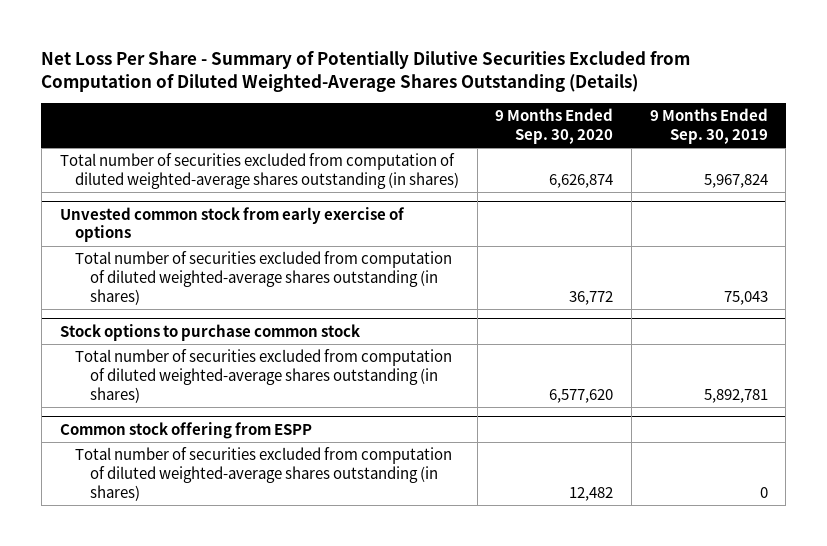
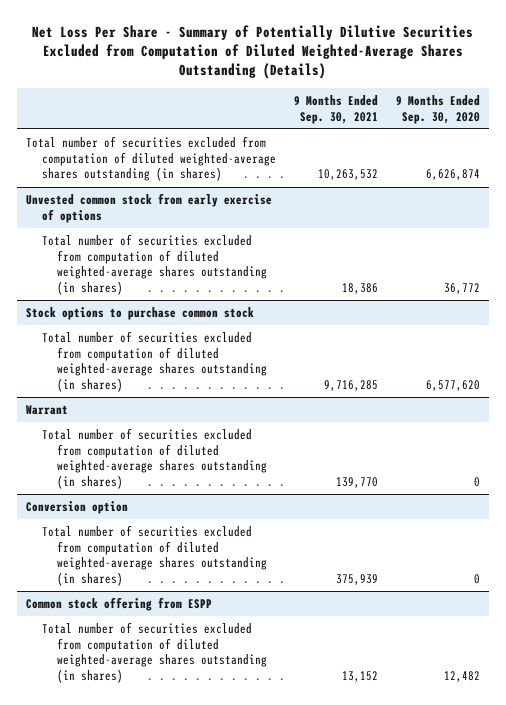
- | 9 Months Ended Sep. 30, 2020 | 9 Months Ended Sep. 30, 2019
+ | 9 Months Ended Sep. 30, 2021 | 9 Months Ended Sep. 30, 2020
+ Warrant
+ Total number of securities excluded from computation of diluted weighted-average shares outstanding (in shares) | 139,770 | 0
+ Conversion option
+ Total number of securities excluded from computation of diluted weighted-average shares outstanding (in shares) | 375,939 | 0

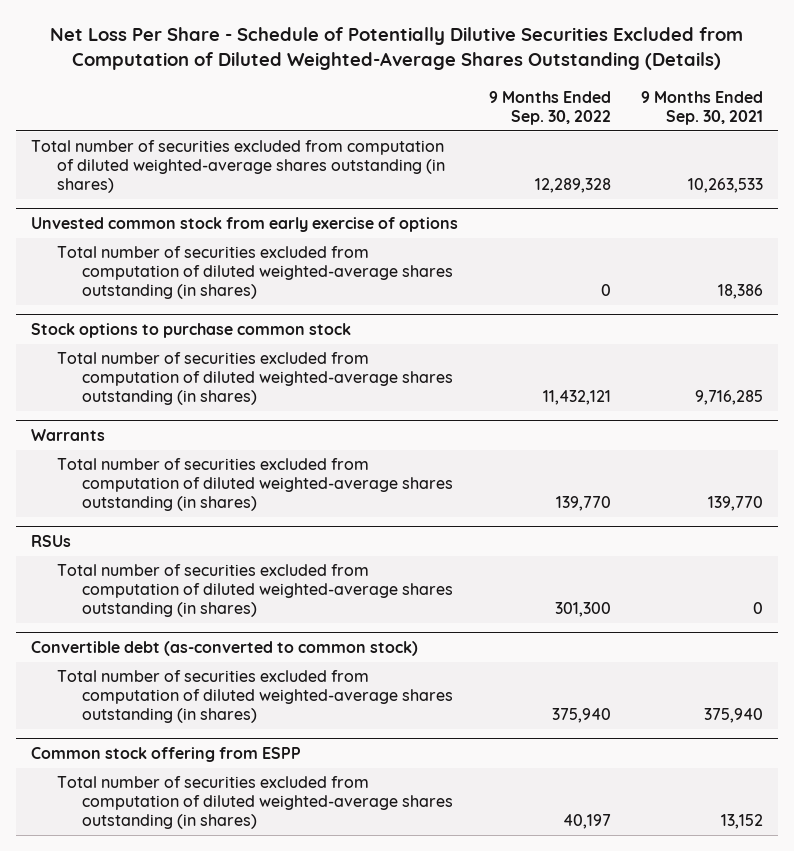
- Net Loss Per Share - Summary of Potentially Dilutive Securities Excluded from Computation of Diluted Weighted-Average Shares Outstanding (Details)
+ Net Loss Per Share - Schedule of Potentially Dilutive Securities Excluded from Computation of Diluted Weighted-Average Shares Outstanding (Details)
- | 9 Months Ended Sep. 30, 2021 | 9 Months Ended Sep. 30, 2020
+ | 9 Months Ended Sep. 30, 2022 | 9 Months Ended Sep. 30, 2021
- Total number of securities excluded from computation of diluted weighted-average shares outstanding (in shares) | 10,263,532 | 6,626,874
+ Total number of securities excluded from computation of diluted weighted-average shares outstanding (in shares) | 12,289,328 | 10,263,533
- Warrant
+ Warrants
- Conversion option
- Total number of securities excluded from computation of diluted weighted-average shares outstanding (in shares) | 375,939 | 0
+ RSUs
+ Total number of securities excluded from computation of diluted weighted-average shares outstanding (in shares) | 301,300 | 0
+ Convertible debt (as-converted to common stock)
+ Total number of securities excluded from computation of diluted weighted-average shares outstanding (in shares) | 375,940 | 375,940

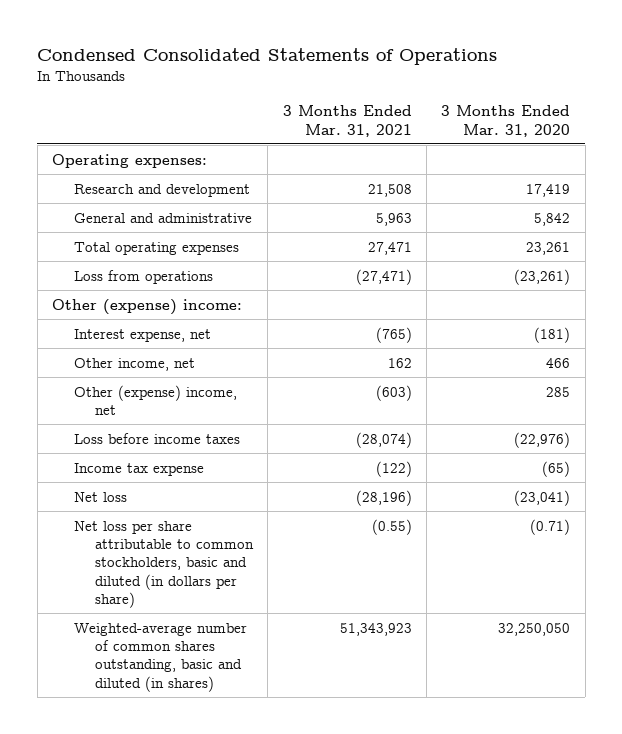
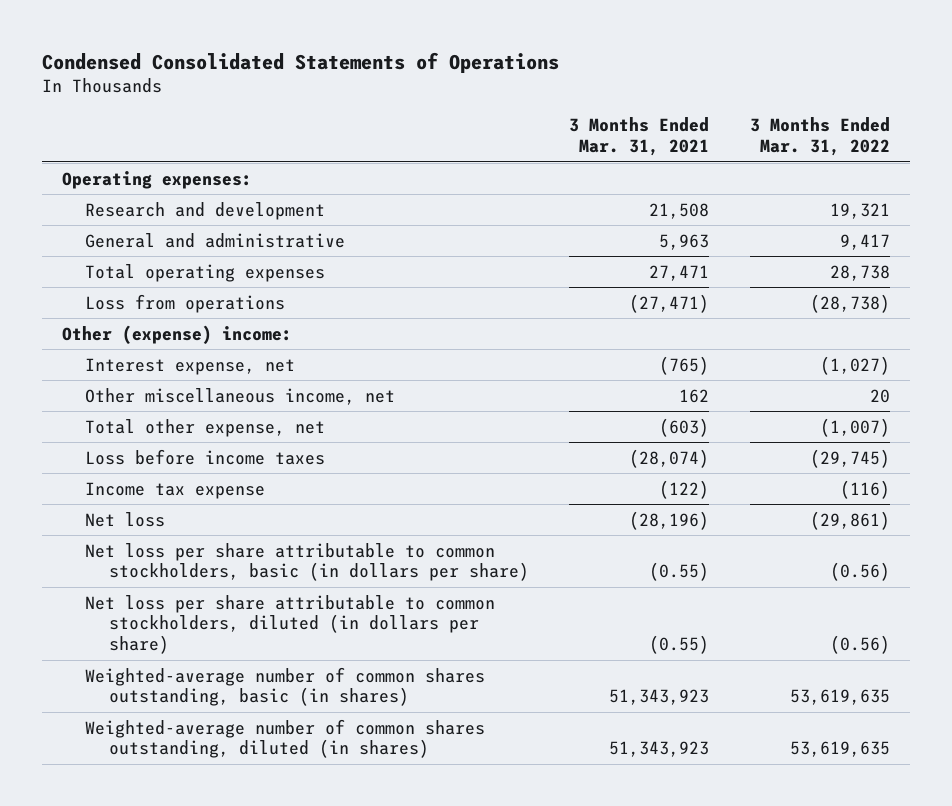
- | 3 Months Ended Mar. 31, 2021 | 3 Months Ended Mar. 31, 2020
+ | 3 Months Ended Mar. 31, 2021 | 3 Months Ended Mar. 31, 2022
- Other income, net | 162 | 466
- Other (expense) income, net | (603) | 285
+ Other miscellaneous income, net | 162 | 20
+ Total other expense, net | (603) | (1,007)
- Net loss per share attributable to common stockholders, basic and diluted (in dollars per share) | (0.55) | (0.71)
- Weighted-average number of common shares outstanding, basic and diluted (in shares) | 51,343,923 | 32,250,050
+ Net loss per share attributable to common stockholders, basic (in dollars per share) | (0.55) | (0.56)
+ Net loss per share attributable to common stockholders, diluted (in dollars per share) | (0.55) | (0.56)
+ Weighted-average number of common shares outstanding, basic (in shares) | 51,343,923 | 53,619,635
+ Weighted-average number of common shares outstanding, diluted (in shares) | 51,343,923 | 53,619,635

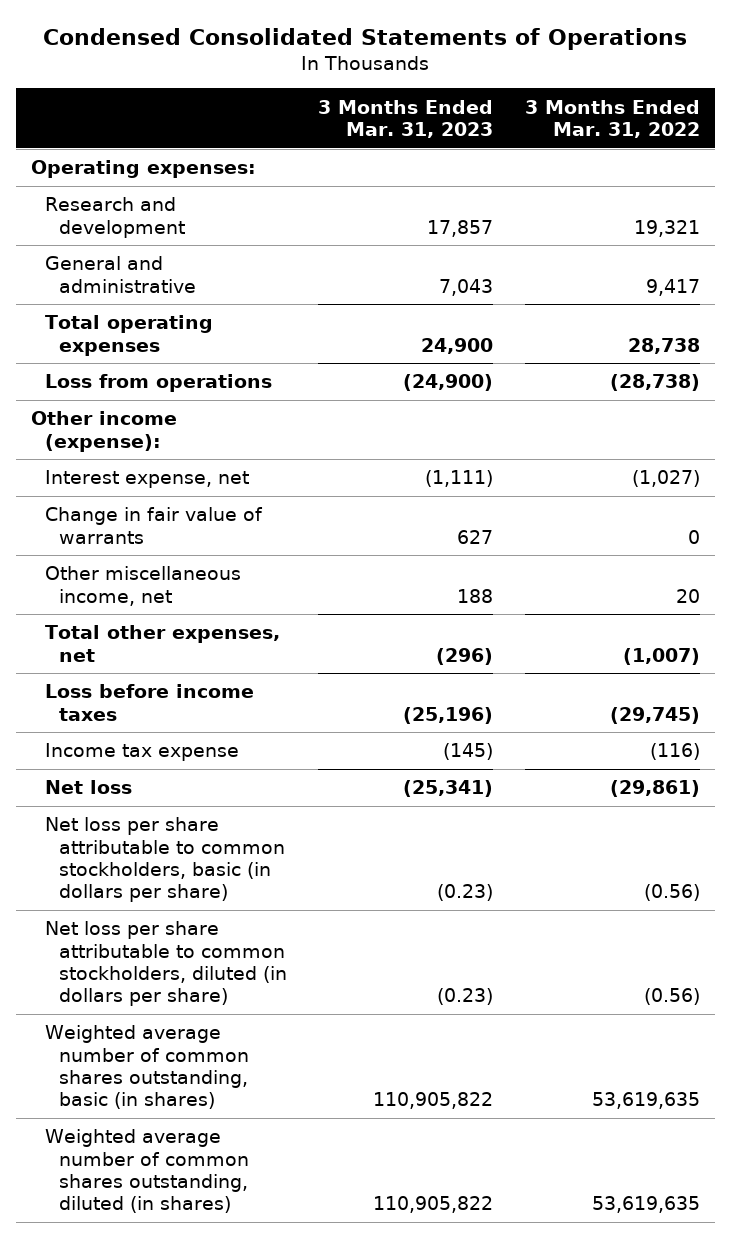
- | 3 Months Ended Mar. 31, 2021 | 3 Months Ended Mar. 31, 2022
+ | 3 Months Ended Mar. 31, 2023 | 3 Months Ended Mar. 31, 2022
- Other (expense) income:
+ Other income (expense):
+ Change in fair value of warrants | 627 | 0
- Total other expense, net | (603) | (1,007)
+ Total other expenses, net | (296) | (1,007)
- Weighted-average number of common shares outstanding, basic (in shares) | 51,343,923 | 53,619,635
- Weighted-average number of common shares outstanding, diluted (in shares) | 51,343,923 | 53,619,635
+ Weighted average number of common shares outstanding, basic (in shares) | 110,905,822 | 53,619,635
+ Weighted average number of common shares outstanding, diluted (in shares) | 110,905,822 | 53,619,635

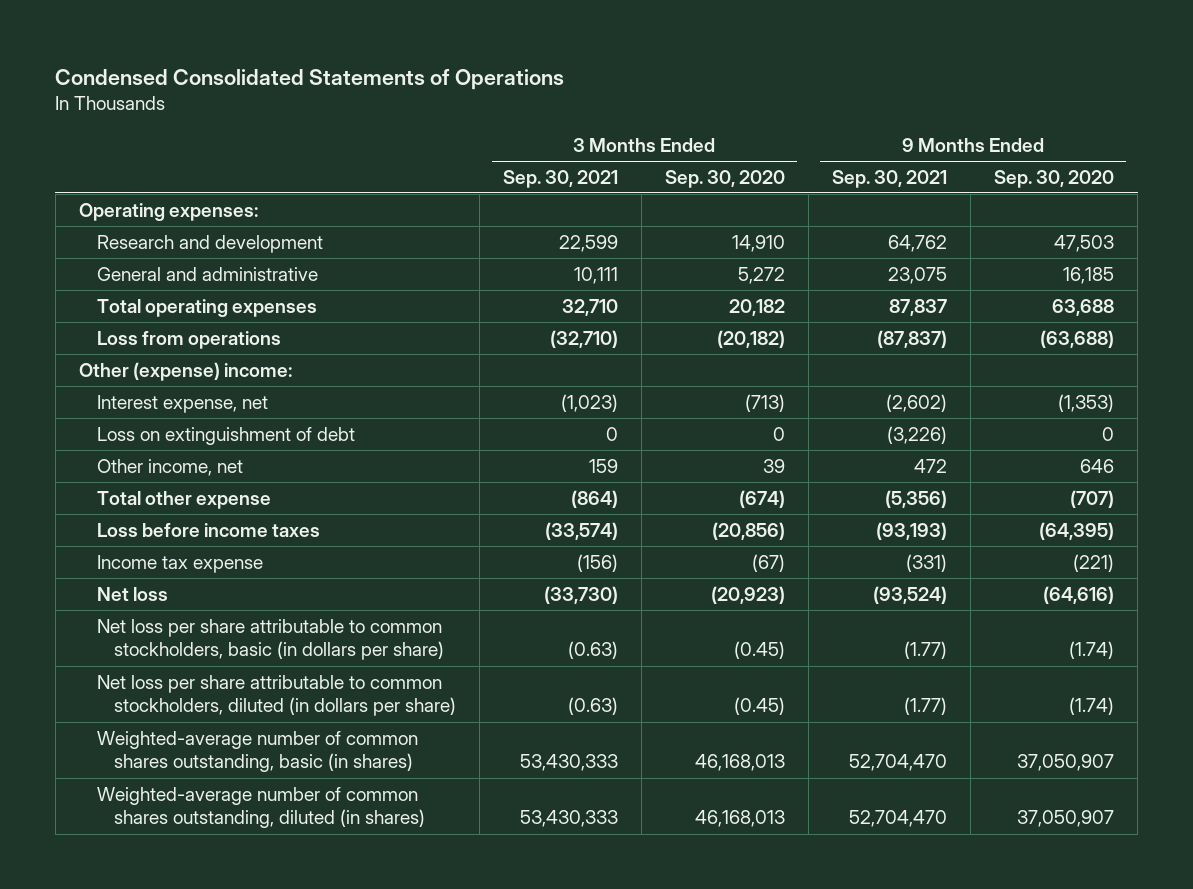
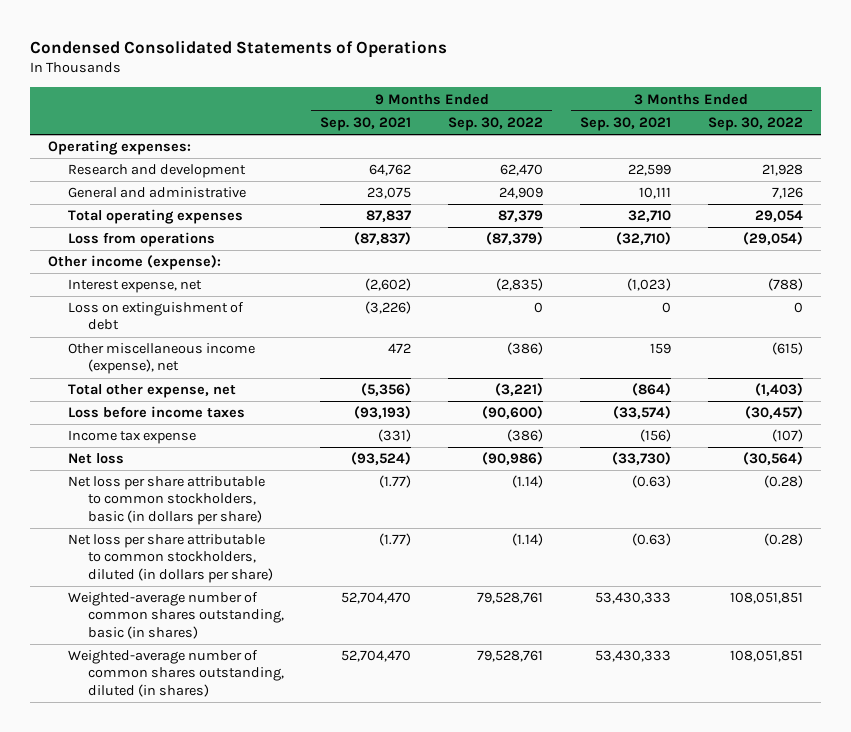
- | 3 Months Ended Sep. 30, 2021 | 3 Months Ended Sep. 30, 2020 | 9 Months Ended Sep. 30, 2021 | 9 Months Ended Sep. 30, 2020
+ | 9 Months Ended Sep. 30, 2021 | 9 Months Ended Sep. 30, 2022 | 3 Months Ended Sep. 30, 2021 | 3 Months Ended Sep. 30, 2022
- Other (expense) income:
+ Other income (expense):
- Other income, net | 159 | 39 | 472 | 646
- Total other expense | (864) | (674) | (5,356) | (707)
+ Other miscellaneous income (expense), net | 472 | (386) | 159 | (615)
+ Total other expense, net | (5,356) | (3,221) | (864) | (1,403)

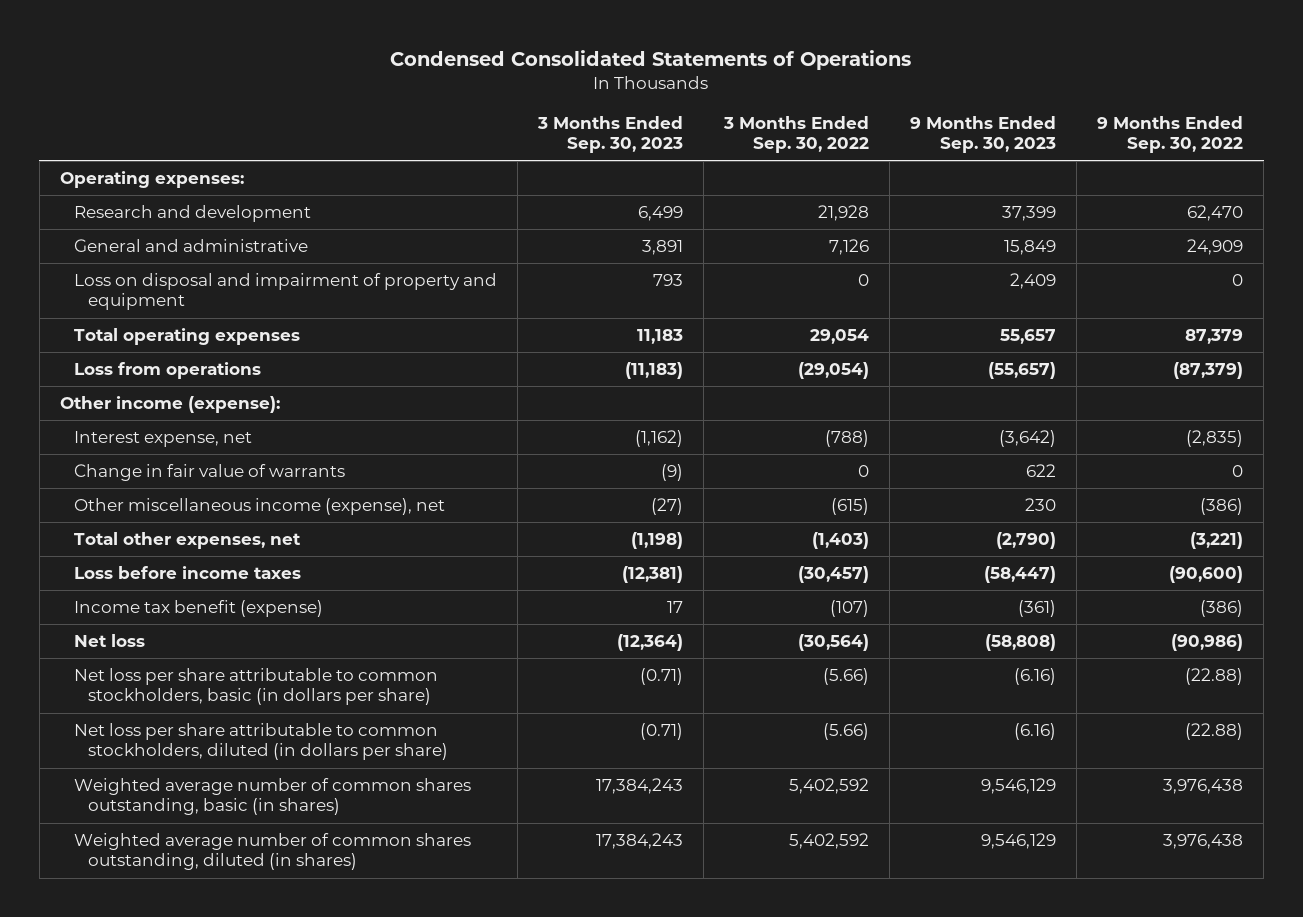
- | 9 Months Ended Sep. 30, 2021 | 9 Months Ended Sep. 30, 2022 | 3 Months Ended Sep. 30, 2021 | 3 Months Ended Sep. 30, 2022
+ | 3 Months Ended Sep. 30, 2023 | 3 Months Ended Sep. 30, 2022 | 9 Months Ended Sep. 30, 2023 | 9 Months Ended Sep. 30, 2022
+ Loss on disposal and impairment of property and equipment | 793 | 0 | 2,409 | 0
- Loss on extinguishment of debt | (3,226) | 0 | 0 | 0
+ Change in fair value of warrants | (9) | 0 | 622 | 0
- Total other expense, net | (5,356) | (3,221) | (864) | (1,403)
+ Total other expenses, net | (1,198) | (1,403) | (2,790) | (3,221)
- Income tax expense | (331) | (386) | (156) | (107)
+ Income tax benefit (expense) | 17 | (107) | (361) | (386)
- Net loss per share attributable to common stockholders, basic (in dollars per share) | (1.77) | (1.14) | (0.63) | (0.28)
- Net loss per share attributable to common stockholders, diluted (in dollars per share) | (1.77) | (1.14) | (0.63) | (0.28)
- Weighted-average number of common shares outstanding, basic (in shares) | 52,704,470 | 79,528,761 | 53,430,333 | 108,051,851
- Weighted-average number of common shares outstanding, diluted (in shares) | 52,704,470 | 79,528,761 | 53,430,333 | 108,051,851
+ Net loss per share attributable to common stockholders, basic (in dollars per share) | (0.71) | (5.66) | (6.16) | (22.88)
+ Net loss per share attributable to common stockholders, diluted (in dollars per share) | (0.71) | (5.66) | (6.16) | (22.88)
+ Weighted average number of common shares outstanding, basic (in shares) | 17,384,243 | 5,402,592 | 9,546,129 | 3,976,438
+ Weighted average number of common shares outstanding, diluted (in shares) | 17,384,243 | 5,402,592 | 9,546,129 | 3,976,438

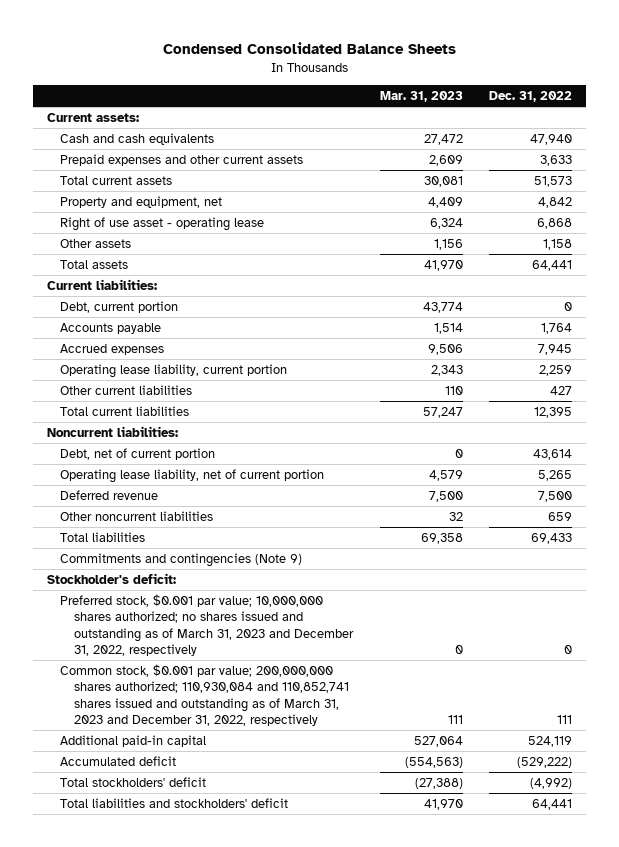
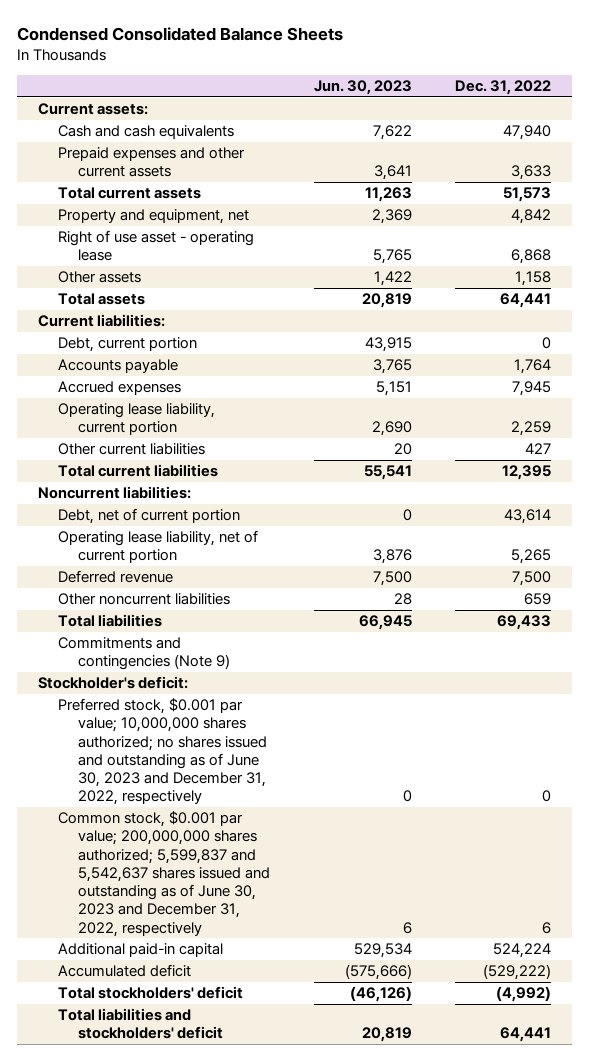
- | Mar. 31, 2023 | Dec. 31, 2022
+ | Jun. 30, 2023 | Dec. 31, 2022
- Preferred stock, $0.001 par value; 10,000,000 shares authorized; no shares issued and outstanding as of March 31, 2023 and December 31, 2022, respectively | 0 | 0
- Common stock, $0.001 par value; 200,000,000 shares authorized; 110,930,084 and 110,852,741 shares issued and outstanding as of March 31, 2023 and December 31, 2022, respectively | 111 | 111
- Additional paid-in capital | 527,064 | 524,119
+ Preferred stock, $0.001 par value; 10,000,000 shares authorized; no shares issued and outstanding as of June 30, 2023 and December 31, 2022, respectively | 0 | 0
+ Common stock, $0.001 par value; 200,000,000 shares authorized; 5,599,837 and 5,542,637 shares issued and outstanding as of June 30, 2023 and December 31, 2022, respectively | 6 | 6
+ Additional paid-in capital | 529,534 | 524,224

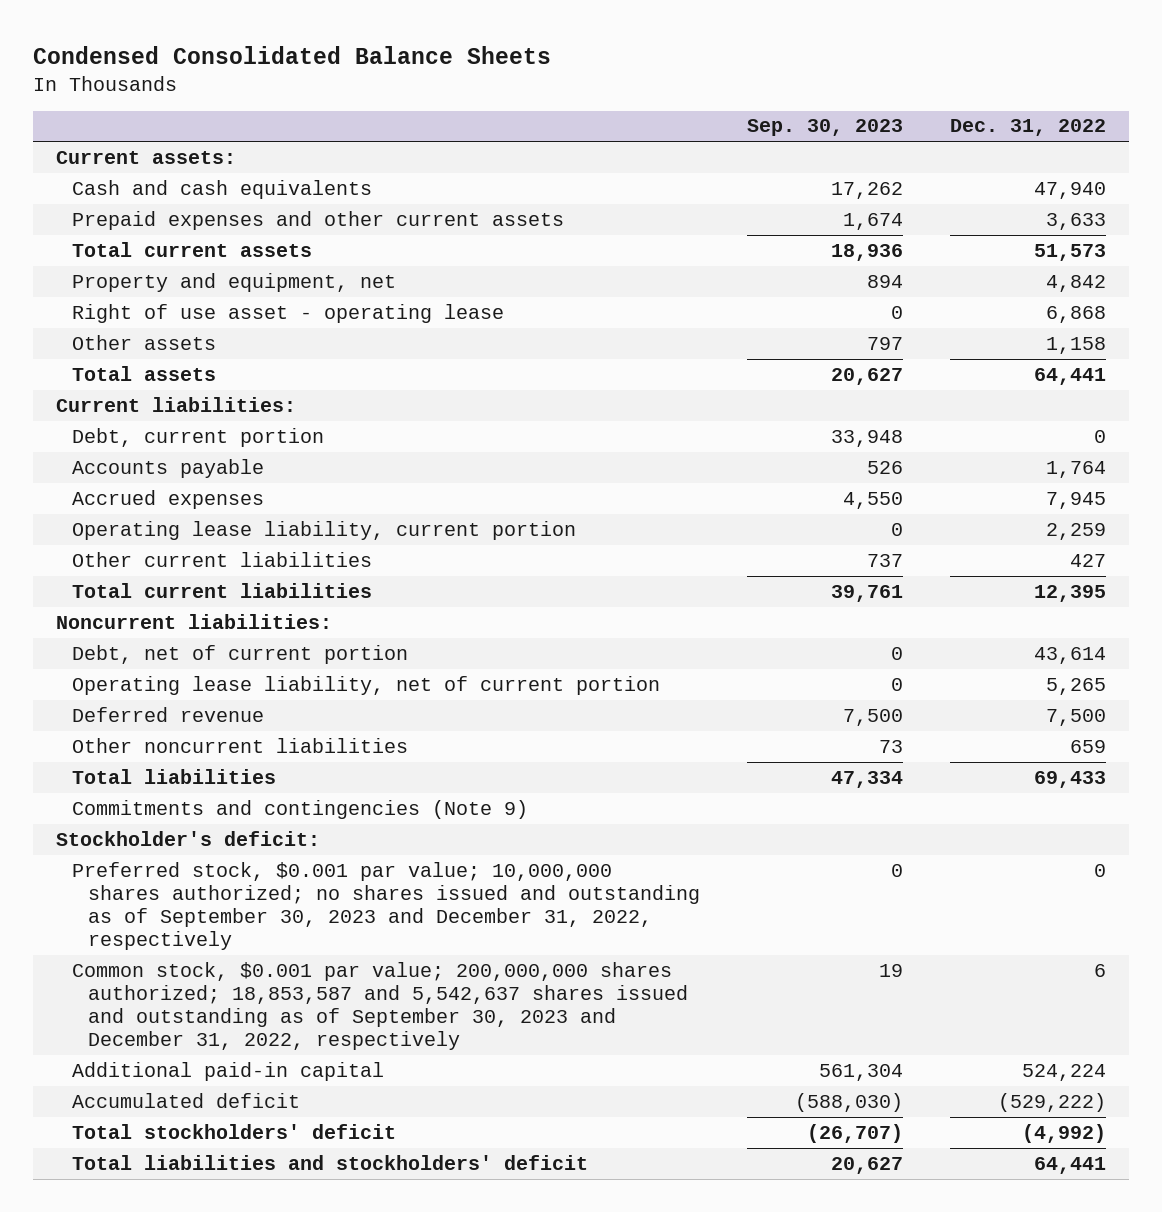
- | Jun. 30, 2023 | Dec. 31, 2022
+ | Sep. 30, 2023 | Dec. 31, 2022
- Preferred stock, $0.001 par value; 10,000,000 shares authorized; no shares issued and outstanding as of June 30, 2023 and December 31, 2022, respectively | 0 | 0
- Common stock, $0.001 par value; 200,000,000 shares authorized; 5,599,837 and 5,542,637 shares issued and outstanding as of June 30, 2023 and December 31, 2022, respectively | 6 | 6
+ Preferred stock, $0.001 par value; 10,000,000 shares authorized; no shares issued and outstanding as of September 30, 2023 and December 31, 2022, respectively | 0 | 0
+ Common stock, $0.001 par value; 200,000,000 shares authorized; 18,853,587 and 5,542,637 shares issued and outstanding as of September 30, 2023 and December 31, 2022, respectively | 19 | 6

